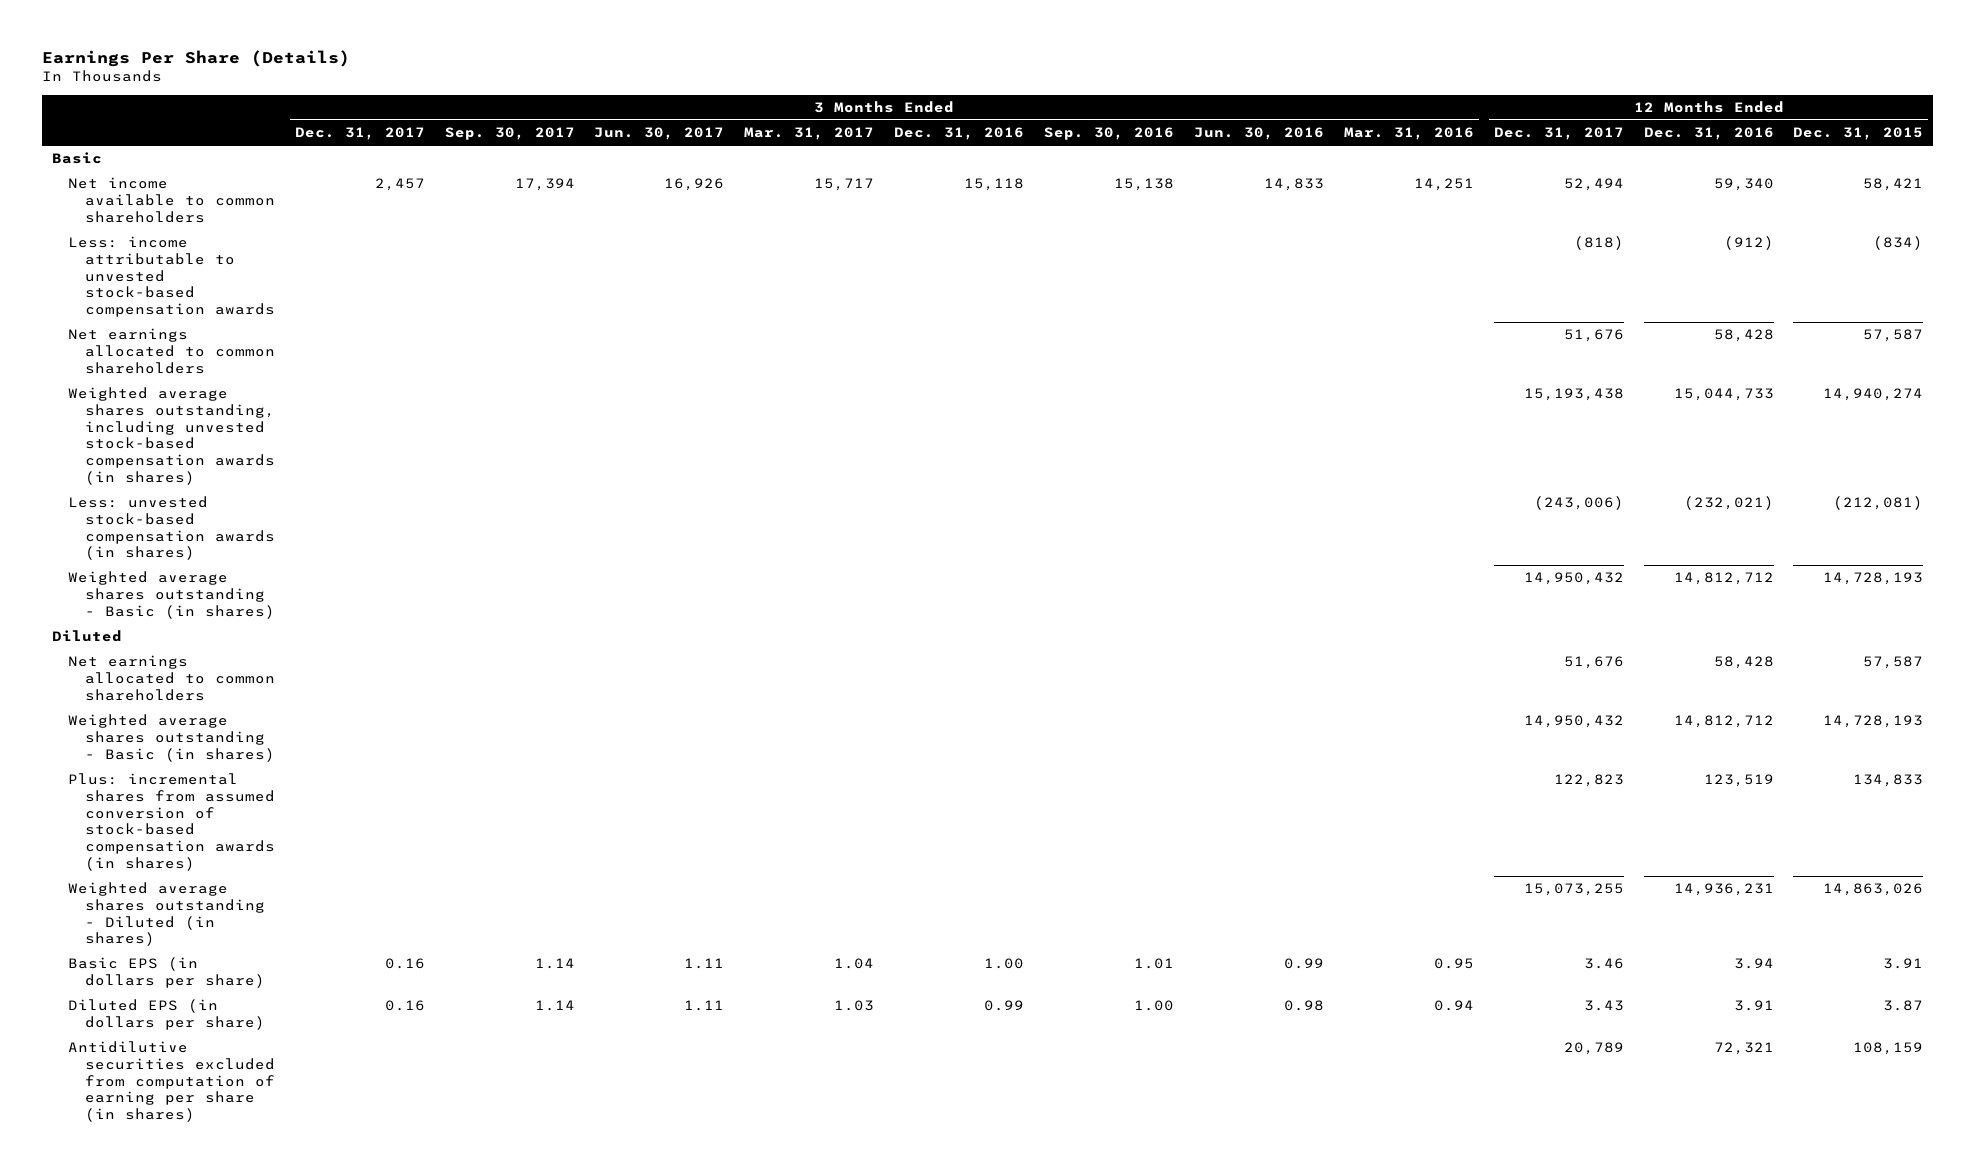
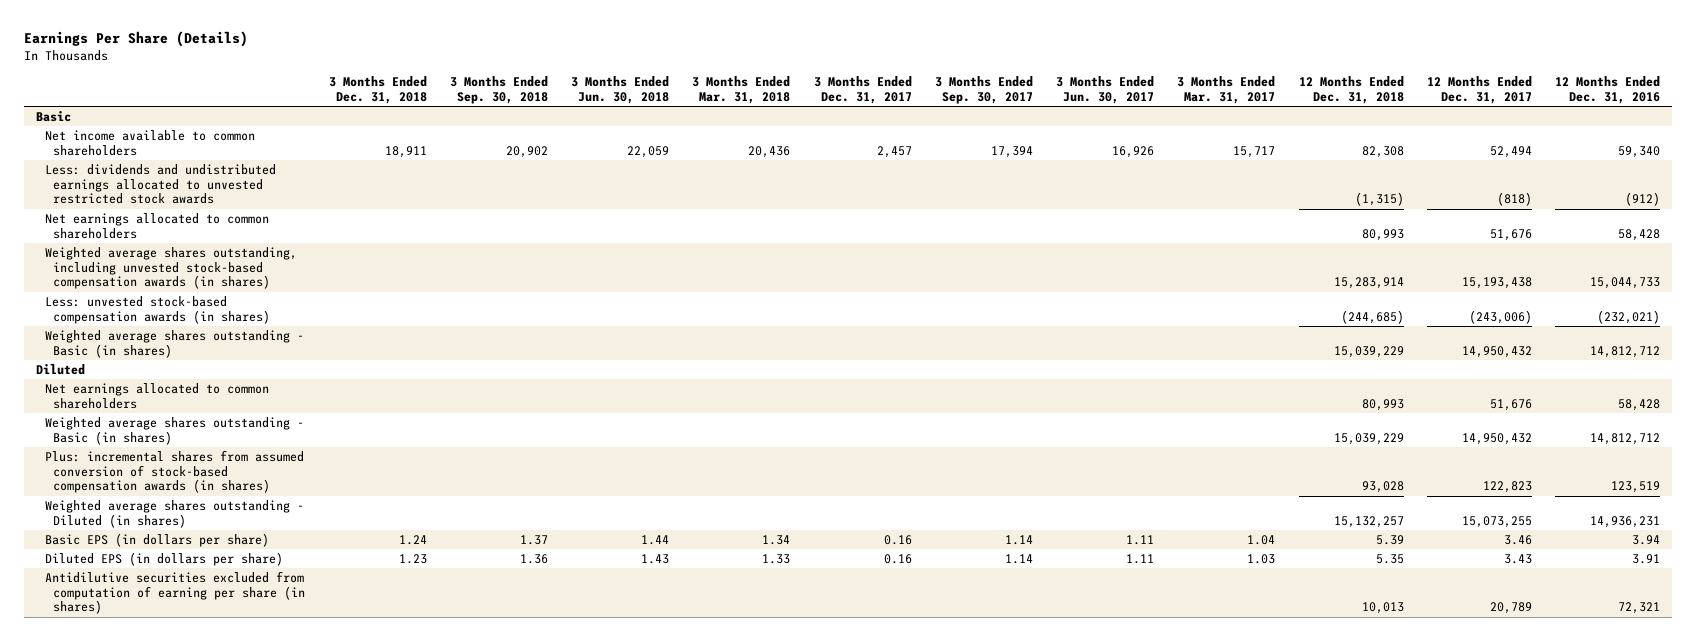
- | 3 Months Ended Dec. 31, 2017 | 3 Months Ended Sep. 30, 2017 | 3 Months Ended Jun. 30, 2017 | 3 Months Ended Mar. 31, 2017 | 3 Months Ended Dec. 31, 2016 | 3 Months Ended Sep. 30, 2016 | 3 Months Ended Jun. 30, 2016 | 3 Months Ended Mar. 31, 2016 | 12 Months Ended Dec. 31, 2017 | 12 Months Ended Dec. 31, 2016 | 12 Months Ended Dec. 31, 2015
+ | 3 Months Ended Dec. 31, 2018 | 3 Months Ended Sep. 30, 2018 | 3 Months Ended Jun. 30, 2018 | 3 Months Ended Mar. 31, 2018 | 3 Months Ended Dec. 31, 2017 | 3 Months Ended Sep. 30, 2017 | 3 Months Ended Jun. 30, 2017 | 3 Months Ended Mar. 31, 2017 | 12 Months Ended Dec. 31, 2018 | 12 Months Ended Dec. 31, 2017 | 12 Months Ended Dec. 31, 2016
- Less: income attributable to unvested stock-based compensation awards | | | | | | | | | (818) | (912) | (834)
+ Less: dividends and undistributed earnings allocated to unvested restricted stock awards | | | | | | | | | (1,315) | (818) | (912)

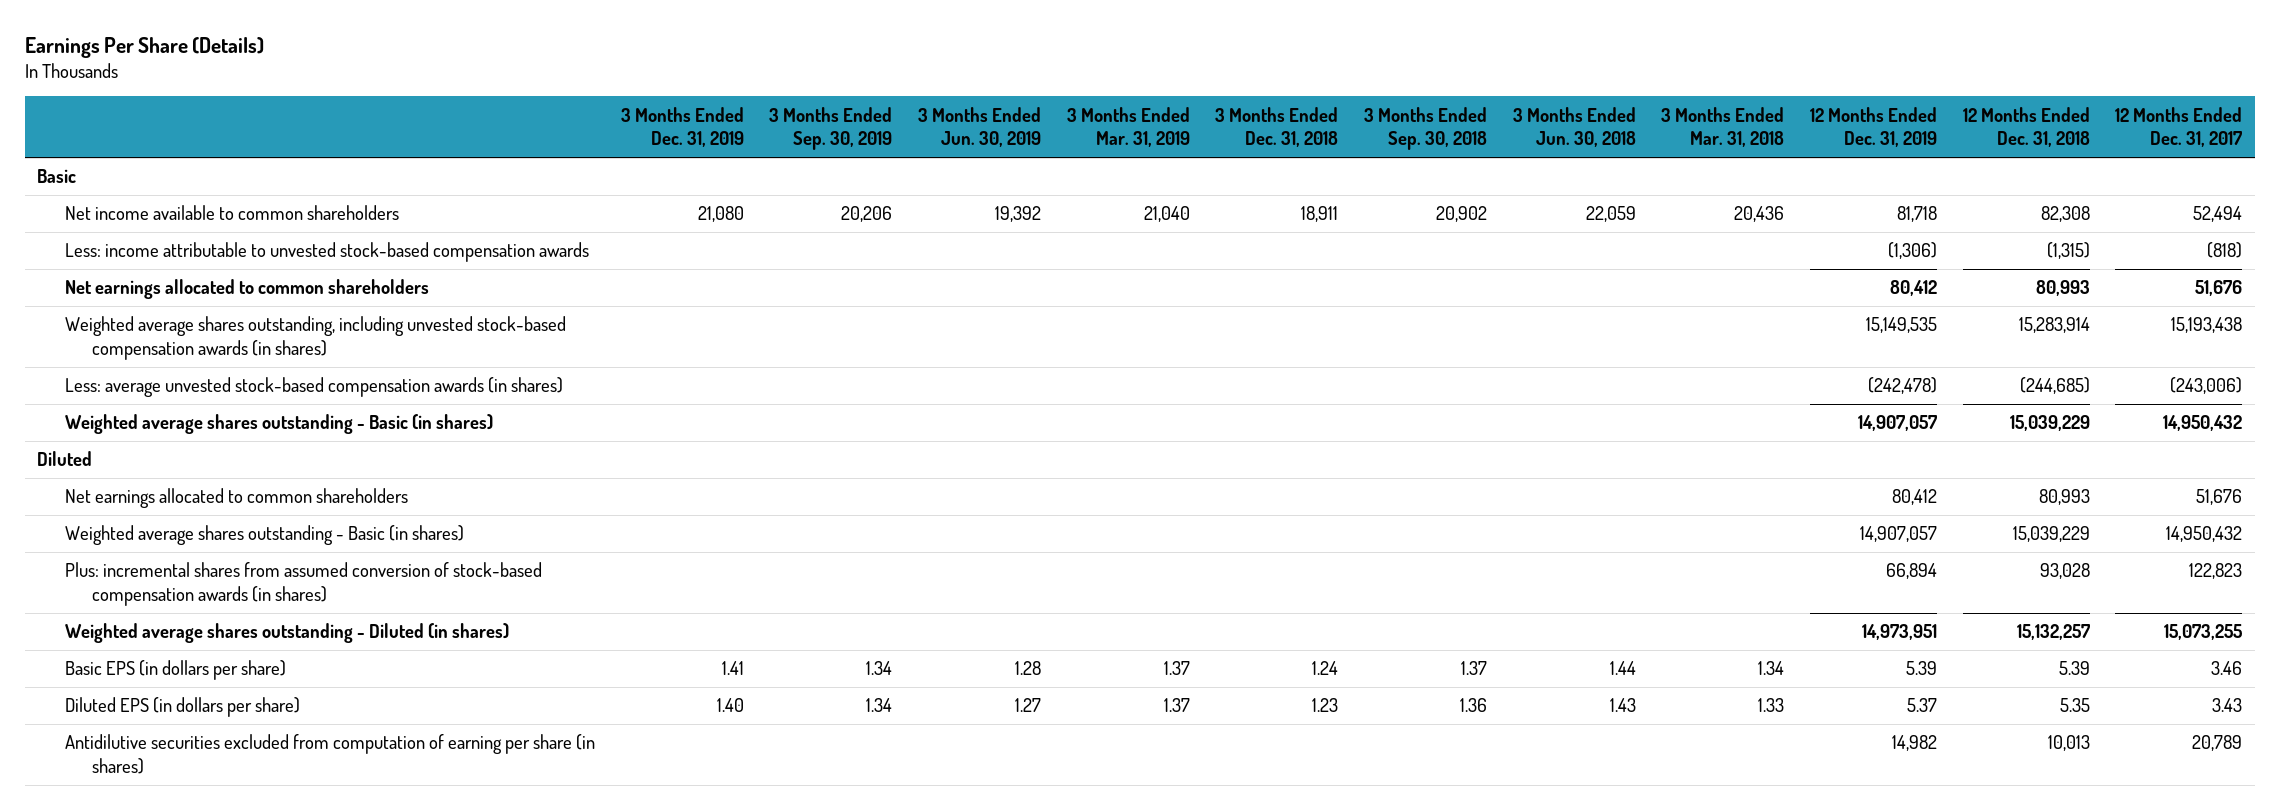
- | 3 Months Ended Dec. 31, 2018 | 3 Months Ended Sep. 30, 2018 | 3 Months Ended Jun. 30, 2018 | 3 Months Ended Mar. 31, 2018 | 3 Months Ended Dec. 31, 2017 | 3 Months Ended Sep. 30, 2017 | 3 Months Ended Jun. 30, 2017 | 3 Months Ended Mar. 31, 2017 | 12 Months Ended Dec. 31, 2018 | 12 Months Ended Dec. 31, 2017 | 12 Months Ended Dec. 31, 2016
+ | 3 Months Ended Dec. 31, 2019 | 3 Months Ended Sep. 30, 2019 | 3 Months Ended Jun. 30, 2019 | 3 Months Ended Mar. 31, 2019 | 3 Months Ended Dec. 31, 2018 | 3 Months Ended Sep. 30, 2018 | 3 Months Ended Jun. 30, 2018 | 3 Months Ended Mar. 31, 2018 | 12 Months Ended Dec. 31, 2019 | 12 Months Ended Dec. 31, 2018 | 12 Months Ended Dec. 31, 2017
- Less: dividends and undistributed earnings allocated to unvested restricted stock awards | | | | | | | | | (1,315) | (818) | (912)
+ Less: income attributable to unvested stock-based compensation awards | | | | | | | | | (1,306) | (1,315) | (818)
- Less: unvested stock-based compensation awards (in shares) | | | | | | | | | (244,685) | (243,006) | (232,021)
+ Less: average unvested stock-based compensation awards (in shares) | | | | | | | | | (242,478) | (244,685) | (243,006)

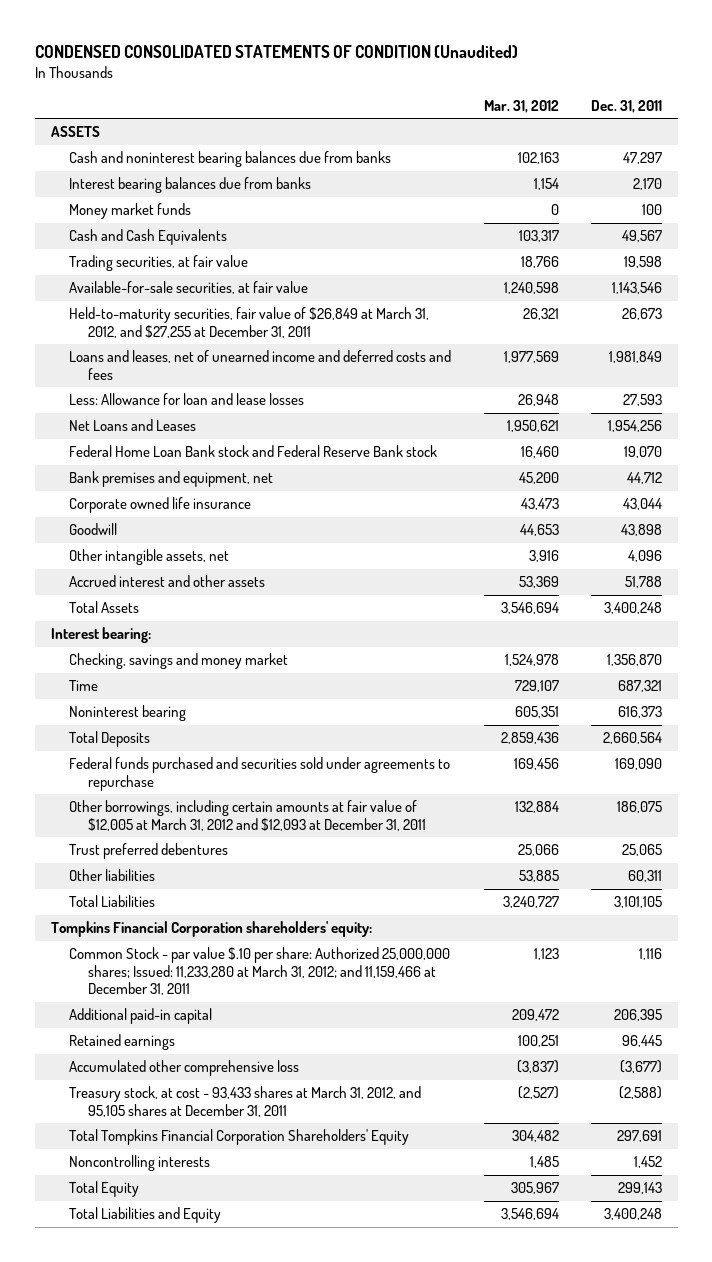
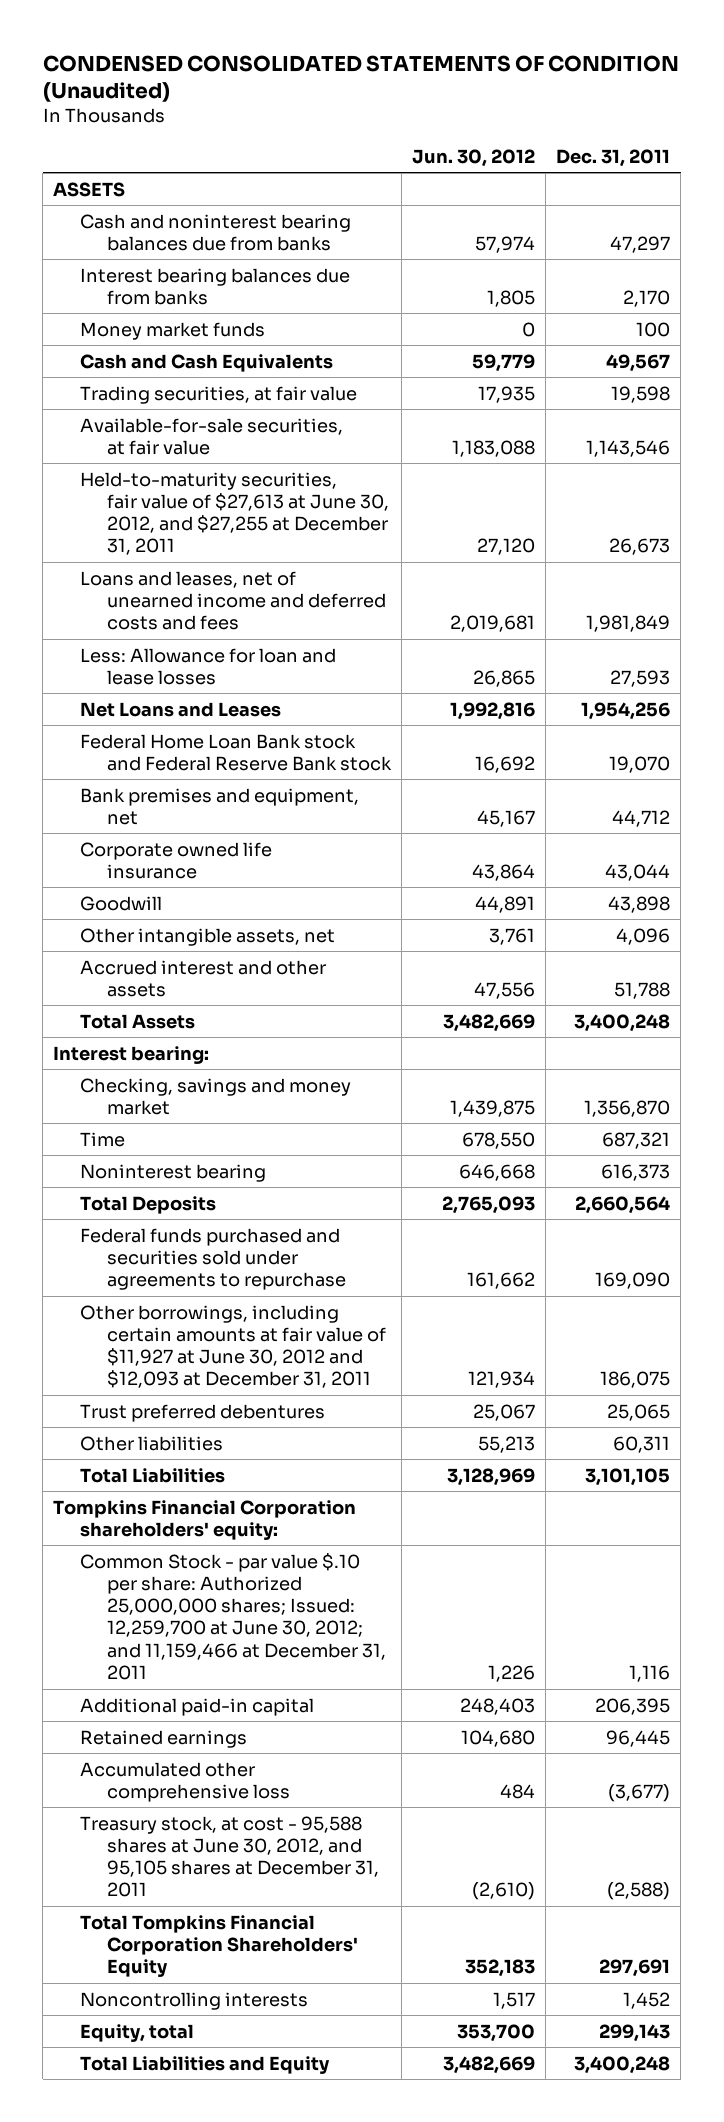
- | Mar. 31, 2012 | Dec. 31, 2011
+ | Jun. 30, 2012 | Dec. 31, 2011
- Held-to-maturity securities, fair value of $26,849 at March 31, 2012, and $27,255 at December 31, 2011 | 26,321 | 26,673
+ Held-to-maturity securities, fair value of $27,613 at June 30, 2012, and $27,255 at December 31, 2011 | 27,120 | 26,673
- Other borrowings, including certain amounts at fair value of $12,005 at March 31, 2012 and $12,093 at December 31, 2011 | 132,884 | 186,075
+ Other borrowings, including certain amounts at fair value of $11,927 at June 30, 2012 and $12,093 at December 31, 2011 | 121,934 | 186,075
- Common Stock - par value $.10 per share: Authorized 25,000,000 shares; Issued: 11,233,280 at March 31, 2012; and 11,159,466 at December 31, 2011 | 1,123 | 1,116
+ Common Stock - par value $.10 per share: Authorized 25,000,000 shares; Issued: 12,259,700 at June 30, 2012; and 11,159,466 at December 31, 2011 | 1,226 | 1,116
- Treasury stock, at cost - 93,433 shares at March 31, 2012, and 95,105 shares at December 31, 2011 | (2,527) | (2,588)
+ Treasury stock, at cost - 95,588 shares at June 30, 2012, and 95,105 shares at December 31, 2011 | (2,610) | (2,588)
- Total Equity | 305,967 | 299,143
+ Equity, total | 353,700 | 299,143

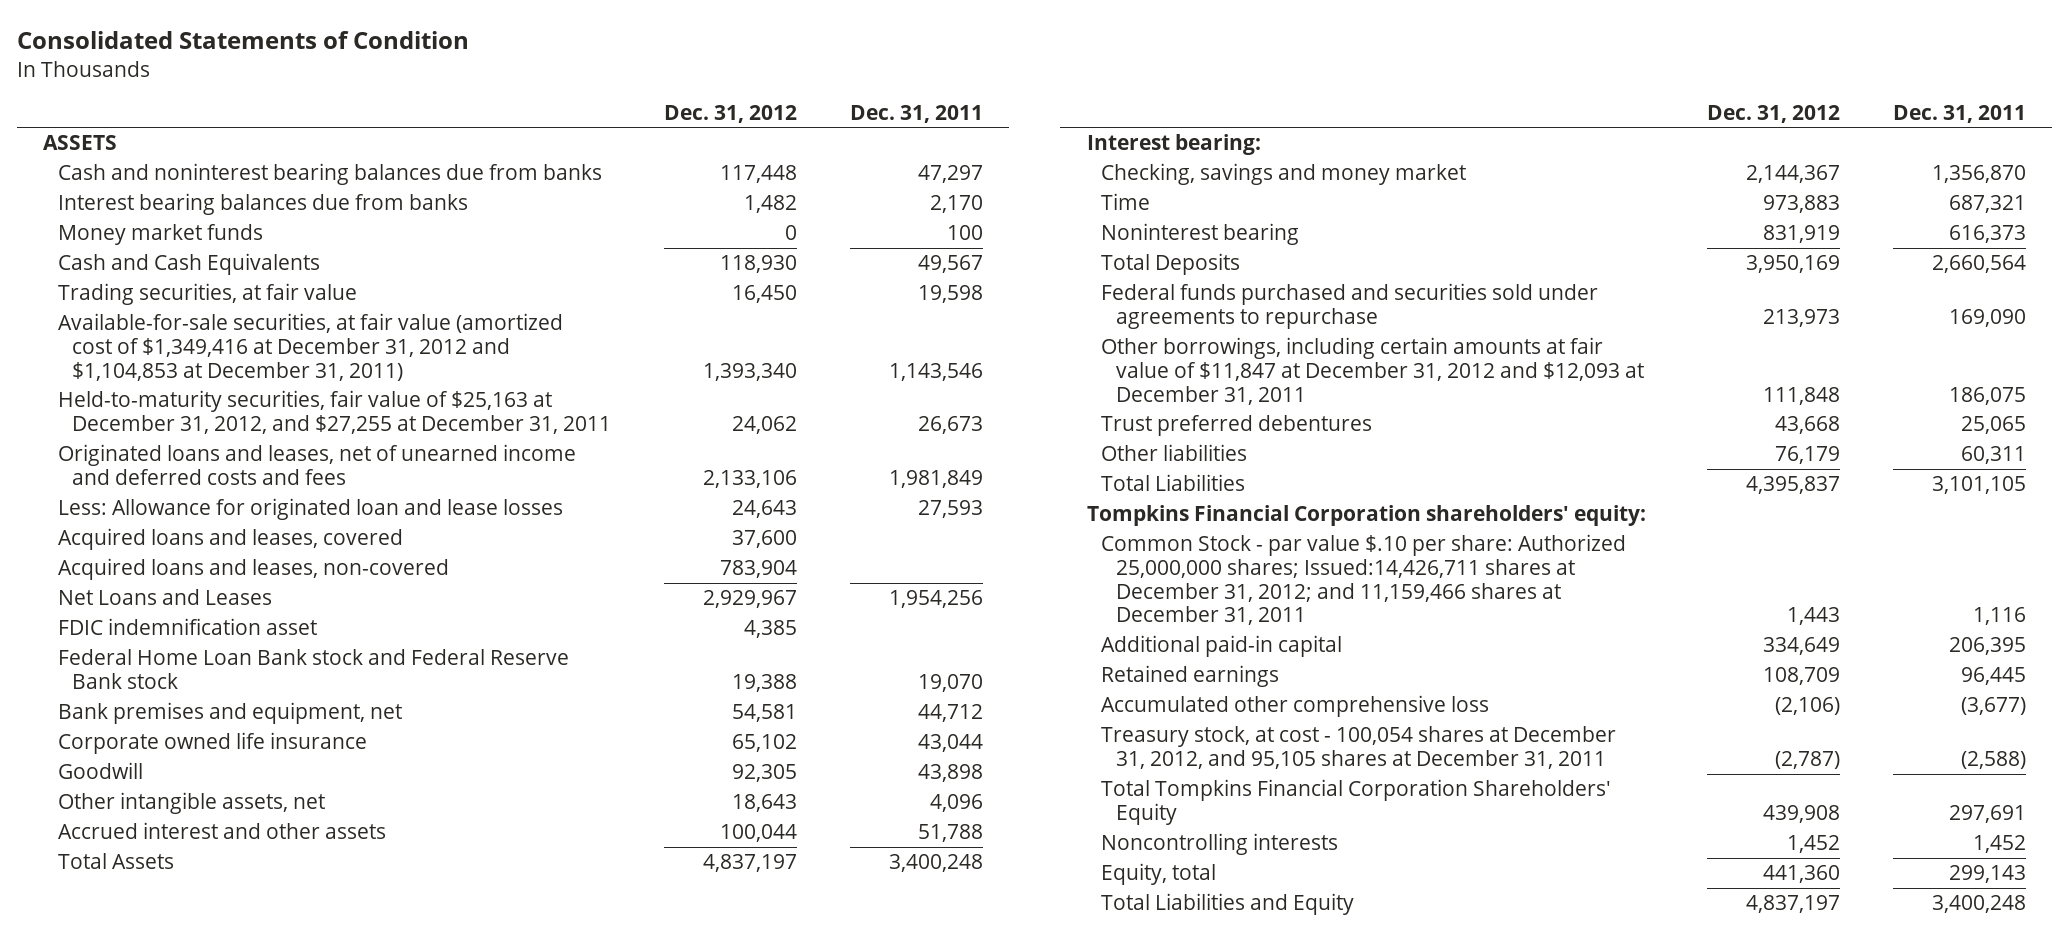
- CONDENSED CONSOLIDATED STATEMENTS OF CONDITION (Unaudited)
+ Consolidated Statements of Condition
- | Jun. 30, 2012 | Dec. 31, 2011
+ | Dec. 31, 2012 | Dec. 31, 2011
- Available-for-sale securities, at fair value | 1,183,088 | 1,143,546
- Held-to-maturity securities, fair value of $27,613 at June 30, 2012, and $27,255 at December 31, 2011 | 27,120 | 26,673
- Loans and leases, net of unearned income and deferred costs and fees | 2,019,681 | 1,981,849
- Less: Allowance for loan and lease losses | 26,865 | 27,593
+ Available-for-sale securities, at fair value (amortized cost of $1,349,416 at December 31, 2012 and $1,104,853 at December 31, 2011) | 1,393,340 | 1,143,546
+ Held-to-maturity securities, fair value of $25,163 at December 31, 2012, and $27,255 at December 31, 2011 | 24,062 | 26,673
+ Originated loans and leases, net of unearned income and deferred costs and fees | 2,133,106 | 1,981,849
+ Less: Allowance for originated loan and lease losses | 24,643 | 27,593
+ Acquired loans and leases, covered | 37,600 |
+ Acquired loans and leases, non-covered | 783,904 |
+ FDIC indemnification asset | 4,385 |
- Other borrowings, including certain amounts at fair value of $11,927 at June 30, 2012 and $12,093 at December 31, 2011 | 121,934 | 186,075
+ Other borrowings, including certain amounts at fair value of $11,847 at December 31, 2012 and $12,093 at December 31, 2011 | 111,848 | 186,075
- Common Stock - par value $.10 per share: Authorized 25,000,000 shares; Issued: 12,259,700 at June 30, 2012; and 11,159,466 at December 31, 2011 | 1,226 | 1,116
+ Common Stock - par value $.10 per share: Authorized 25,000,000 shares; Issued:14,426,711 shares at December 31, 2012; and 11,159,466 shares at December 31, 2011 | 1,443 | 1,116
- Treasury stock, at cost - 95,588 shares at June 30, 2012, and 95,105 shares at December 31, 2011 | (2,610) | (2,588)
+ Treasury stock, at cost - 100,054 shares at December 31, 2012, and 95,105 shares at December 31, 2011 | (2,787) | (2,588)

